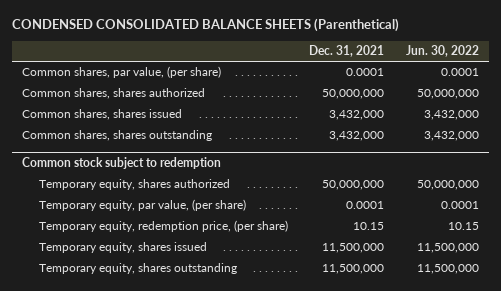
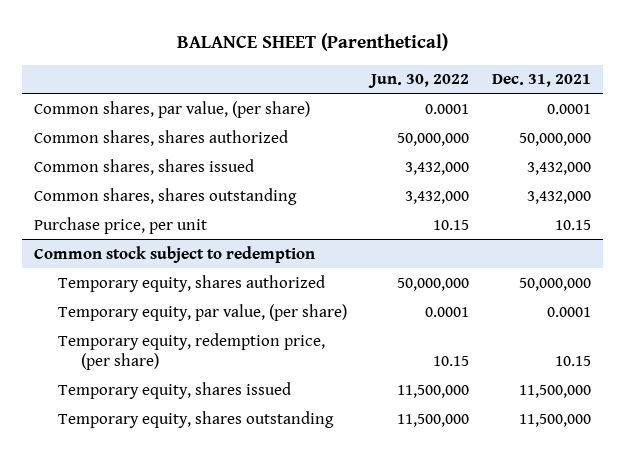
- CONDENSED CONSOLIDATED BALANCE SHEETS (Parenthetical)
+ BALANCE SHEET (Parenthetical)
- | Dec. 31, 2021 | Jun. 30, 2022
+ | Jun. 30, 2022 | Dec. 31, 2021
+ Purchase price, per unit | 10.15 | 10.15

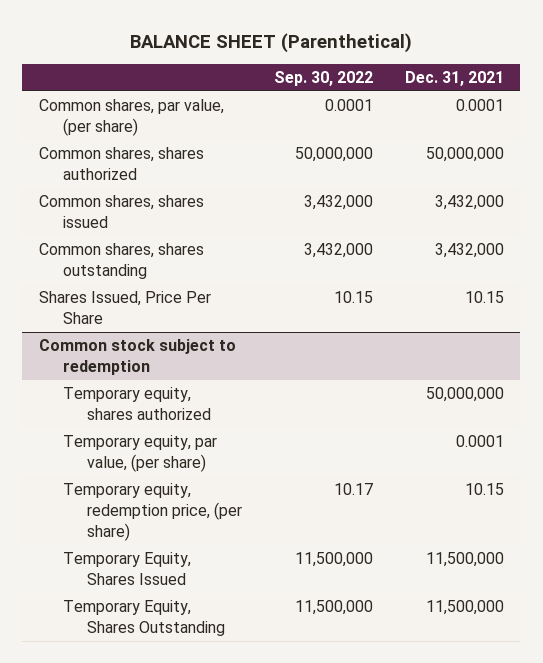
- | Jun. 30, 2022 | Dec. 31, 2021
+ | Sep. 30, 2022 | Dec. 31, 2021
- Purchase price, per unit | 10.15 | 10.15
+ Shares Issued, Price Per Share | 10.15 | 10.15
@ Common stock subject to redemption
- Temporary equity, shares issued | 11,500,000 | 11,500,000
- Temporary equity, shares outstanding | 11,500,000 | 11,500,000
+ Temporary Equity, Shares Issued | 11,500,000 | 11,500,000
+ Temporary Equity, Shares Outstanding | 11,500,000 | 11,500,000

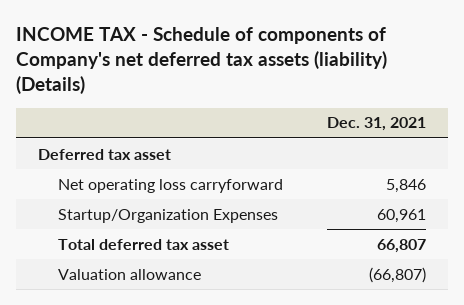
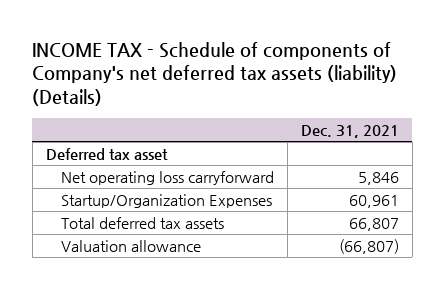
- Total deferred tax asset | 66,807
+ Total deferred tax assets | 66,807

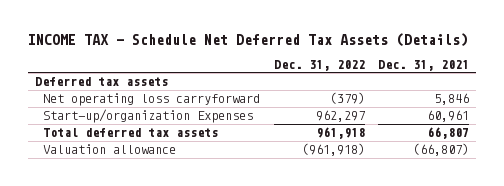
- INCOME TAX - Schedule of components of Company's net deferred tax assets (liability) (Details)
+ INCOME TAX - Schedule Net Deferred Tax Assets (Details)
- | Dec. 31, 2021
+ | Dec. 31, 2022 | Dec. 31, 2021
- Deferred tax asset
+ Deferred tax assets
- Startup/Organization Expenses | 60,961
+ Start-up/organization Expenses | 962,297 | 60,961

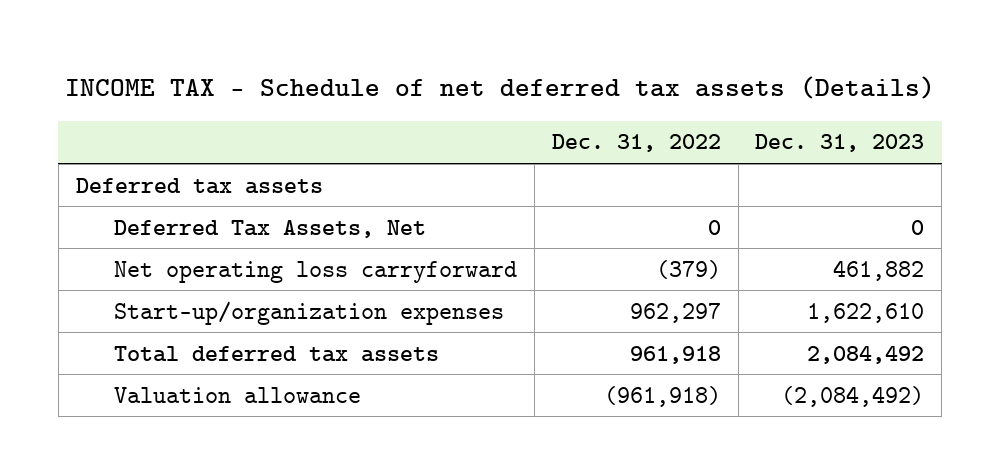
- INCOME TAX - Schedule Net Deferred Tax Assets (Details)
+ INCOME TAX - Schedule of net deferred tax assets (Details)
- | Dec. 31, 2022 | Dec. 31, 2021
+ | Dec. 31, 2022 | Dec. 31, 2023
+ Deferred Tax Assets, Net | 0 | 0
- Start-up/organization Expenses | 962,297 | 60,961
+ Start-up/organization expenses | 962,297 | 1,622,610

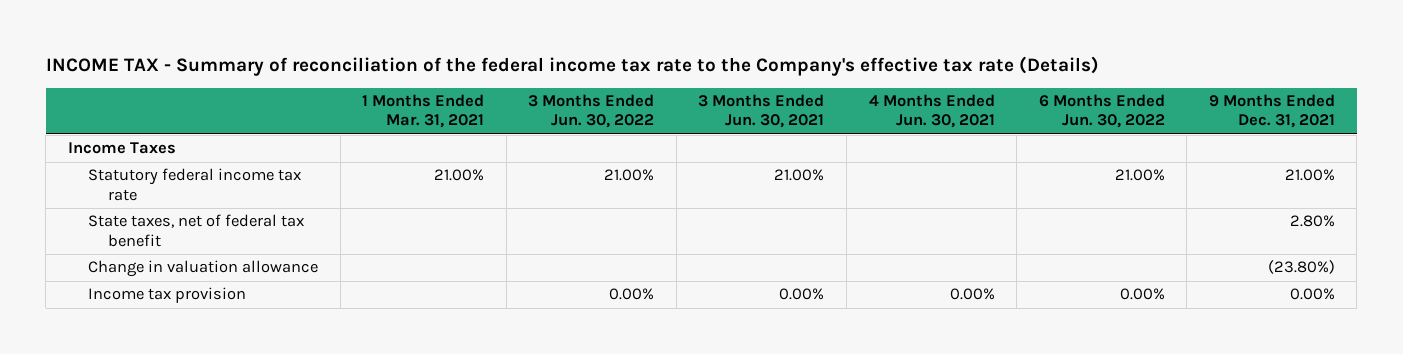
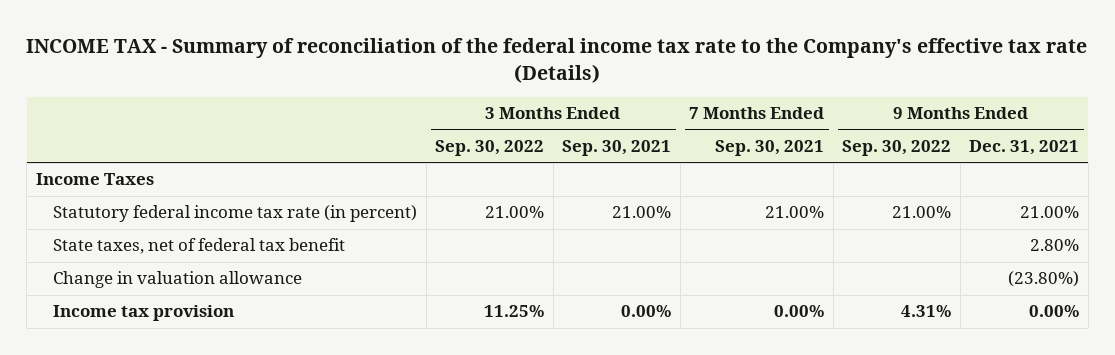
- | 1 Months Ended Mar. 31, 2021 | 3 Months Ended Jun. 30, 2022 | 3 Months Ended Jun. 30, 2021 | 4 Months Ended Jun. 30, 2021 | 6 Months Ended Jun. 30, 2022 | 9 Months Ended Dec. 31, 2021
+ | 3 Months Ended Sep. 30, 2022 | 3 Months Ended Sep. 30, 2021 | 7 Months Ended Sep. 30, 2021 | 9 Months Ended Sep. 30, 2022 | 9 Months Ended Dec. 31, 2021
- Statutory federal income tax rate | 21.00% | 21.00% | 21.00% | | 21.00% | 21.00%
+ Statutory federal income tax rate (in percent) | 21.00% | 21.00% | 21.00% | 21.00% | 21.00%

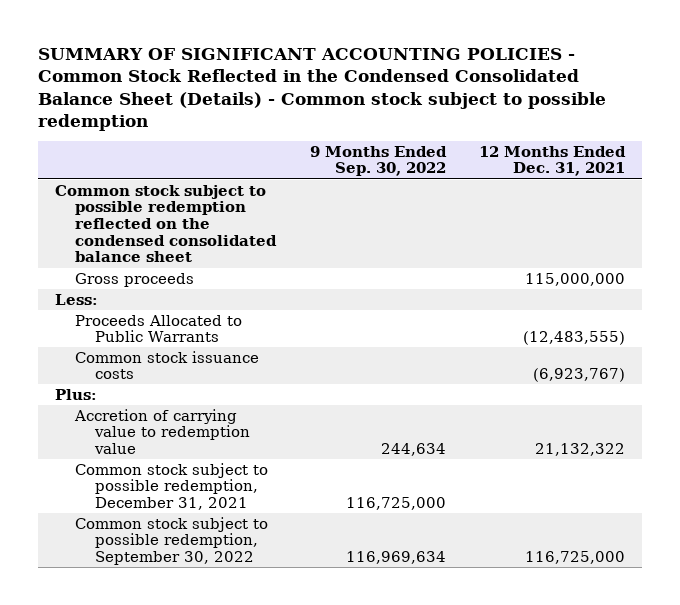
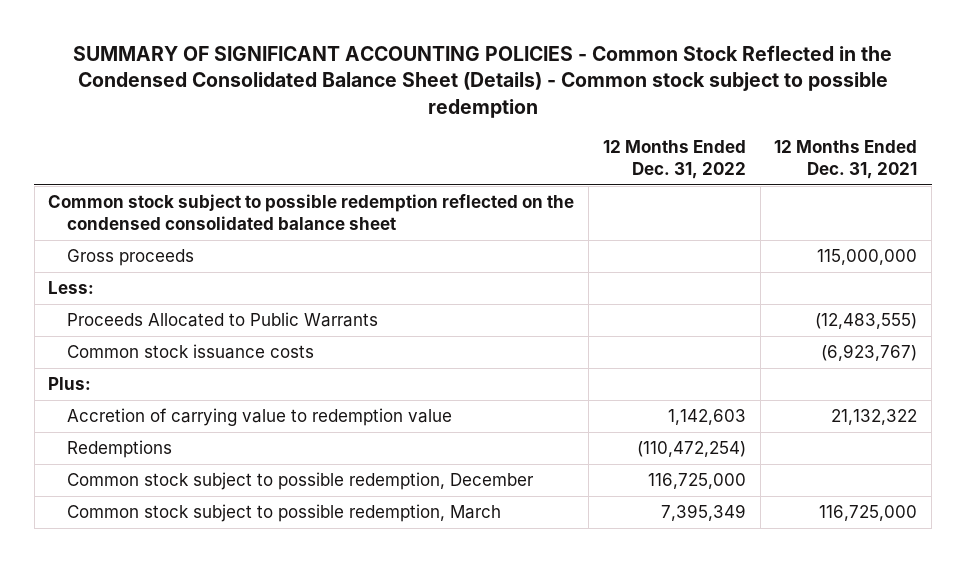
- | 9 Months Ended Sep. 30, 2022 | 12 Months Ended Dec. 31, 2021
+ | 12 Months Ended Dec. 31, 2022 | 12 Months Ended Dec. 31, 2021
- Common stock subject to possible redemption, December 31, 2021 | 116,725,000 |
- Common stock subject to possible redemption, September 30, 2022 | 116,969,634 | 116,725,000
+ Redemptions | (110,472,254) |
+ Common stock subject to possible redemption, December | 116,725,000 |
+ Common stock subject to possible redemption, March | 7,395,349 | 116,725,000

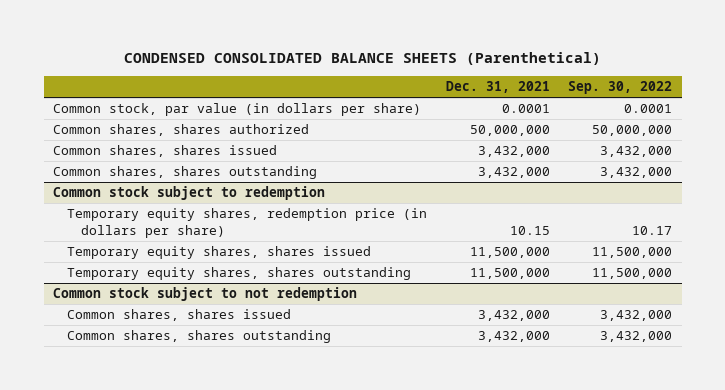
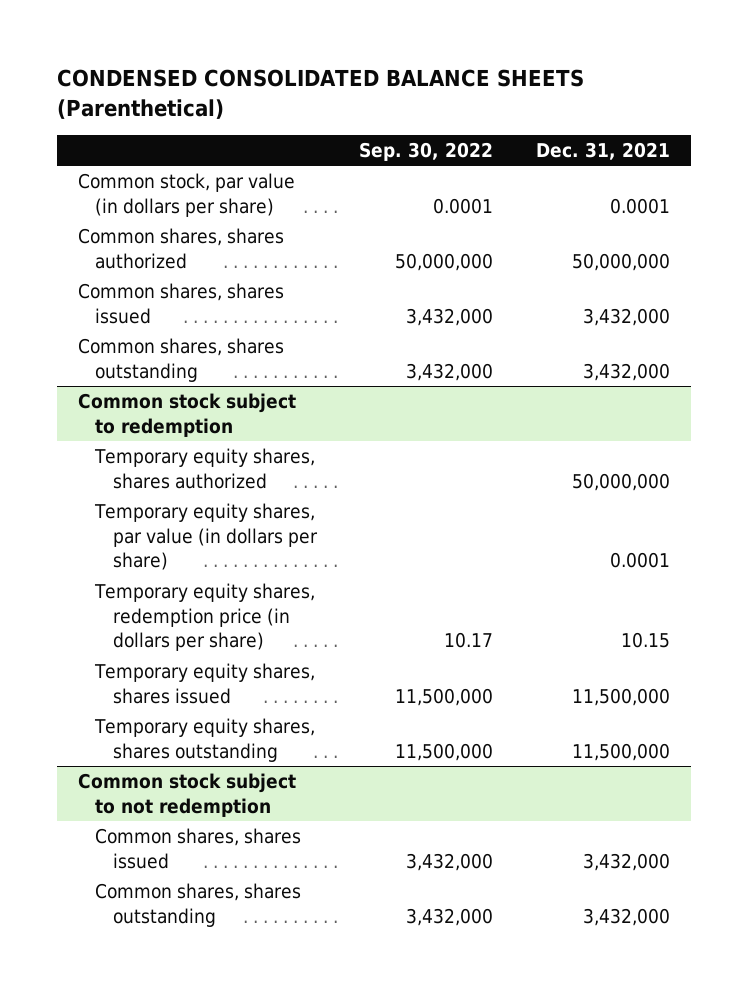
- | Dec. 31, 2021 | Sep. 30, 2022
+ | Sep. 30, 2022 | Dec. 31, 2021
@ Common stock subject to redemption
+ Temporary equity shares, shares authorized | | 50,000,000
+ Temporary equity shares, par value (in dollars per share) | | 0.0001

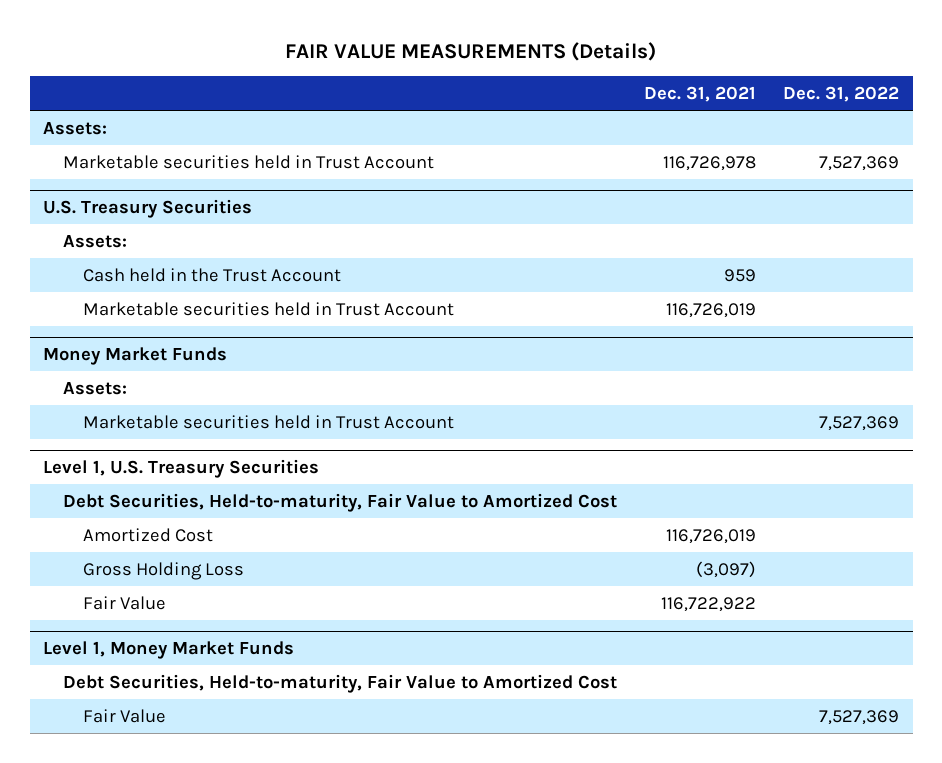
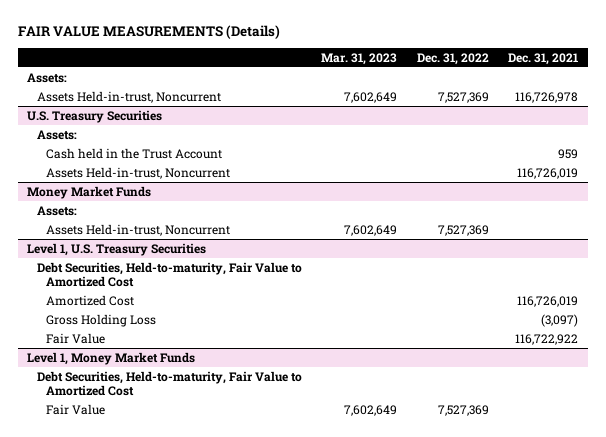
- | Dec. 31, 2021 | Dec. 31, 2022
+ | Mar. 31, 2023 | Dec. 31, 2022 | Dec. 31, 2021
- Marketable securities held in Trust Account | 116,726,978 | 7,527,369
+ Assets Held-in-trust, Noncurrent | 7,602,649 | 7,527,369 | 116,726,978
@ U.S. Treasury Securities
- Marketable securities held in Trust Account | 116,726,019 |
+ Assets Held-in-trust, Noncurrent | | | 116,726,019
@ Money Market Funds
- Marketable securities held in Trust Account | | 7,527,369
+ Assets Held-in-trust, Noncurrent | 7,602,649 | 7,527,369 |

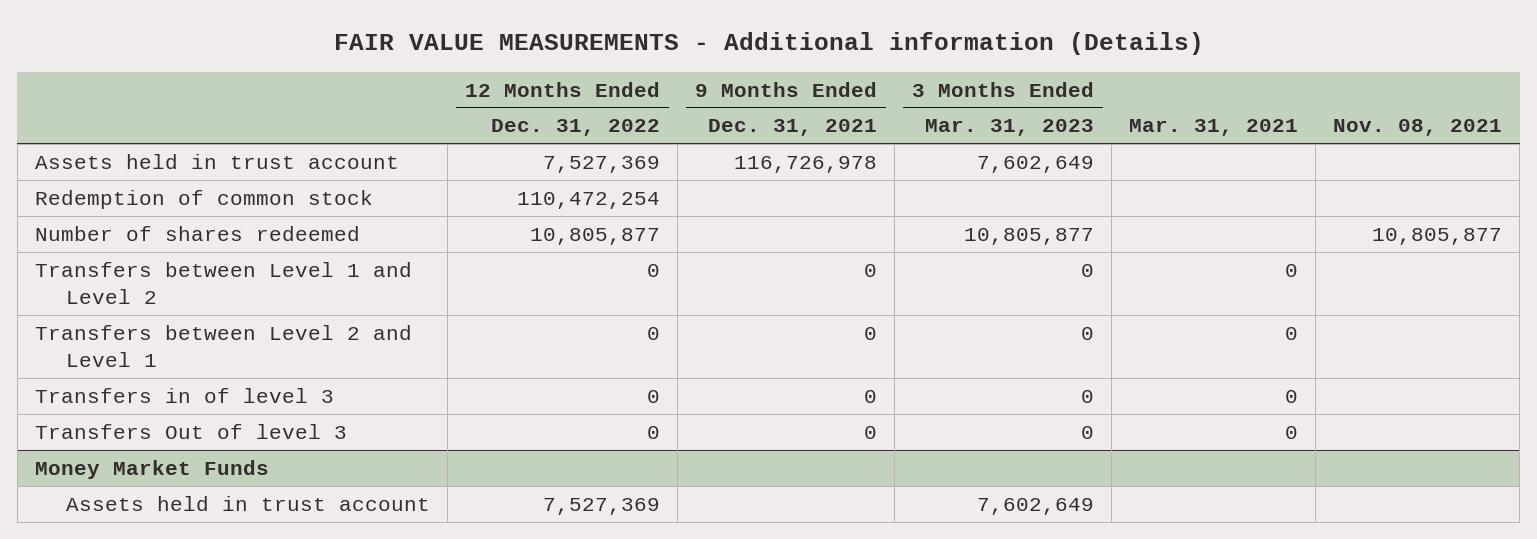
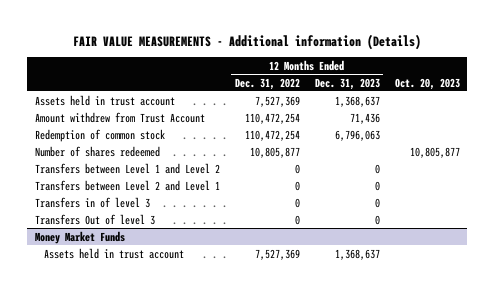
- | 12 Months Ended Dec. 31, 2022 | 9 Months Ended Dec. 31, 2021 | 3 Months Ended Mar. 31, 2023 | Mar. 31, 2021 | Nov. 08, 2021
+ | 12 Months Ended Dec. 31, 2022 | 12 Months Ended Dec. 31, 2023 | Oct. 20, 2023
+ Amount withdrew from Trust Account | 110,472,254 | 71,436 |

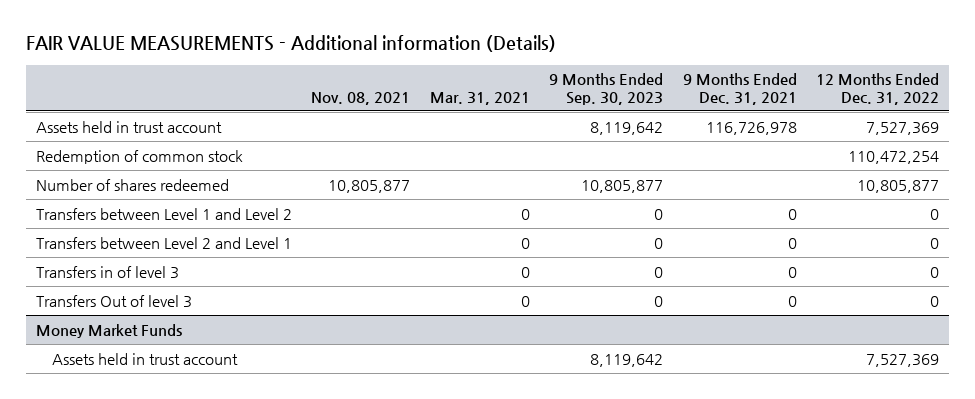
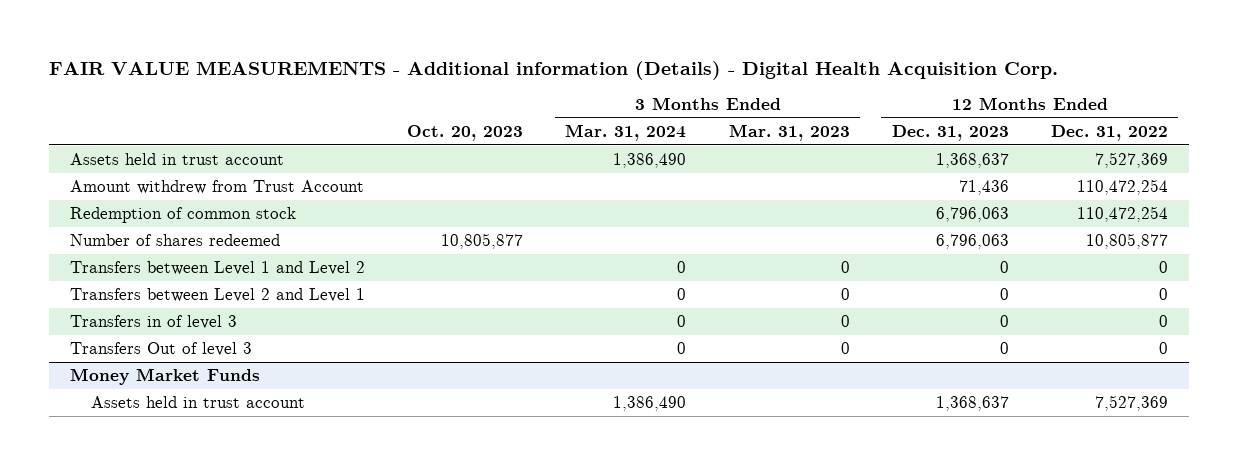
- FAIR VALUE MEASUREMENTS - Additional information (Details)
+ FAIR VALUE MEASUREMENTS - Additional information (Details) - Digital Health Acquisition Corp.
- | Nov. 08, 2021 | Mar. 31, 2021 | 9 Months Ended Sep. 30, 2023 | 9 Months Ended Dec. 31, 2021 | 12 Months Ended Dec. 31, 2022
+ | Oct. 20, 2023 | 3 Months Ended Mar. 31, 2024 | 3 Months Ended Mar. 31, 2023 | 12 Months Ended Dec. 31, 2023 | 12 Months Ended Dec. 31, 2022
+ Amount withdrew from Trust Account | | | | 71,436 | 110,472,254

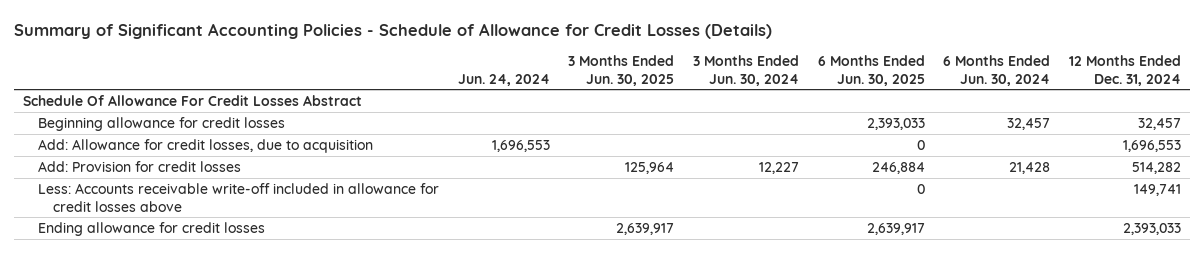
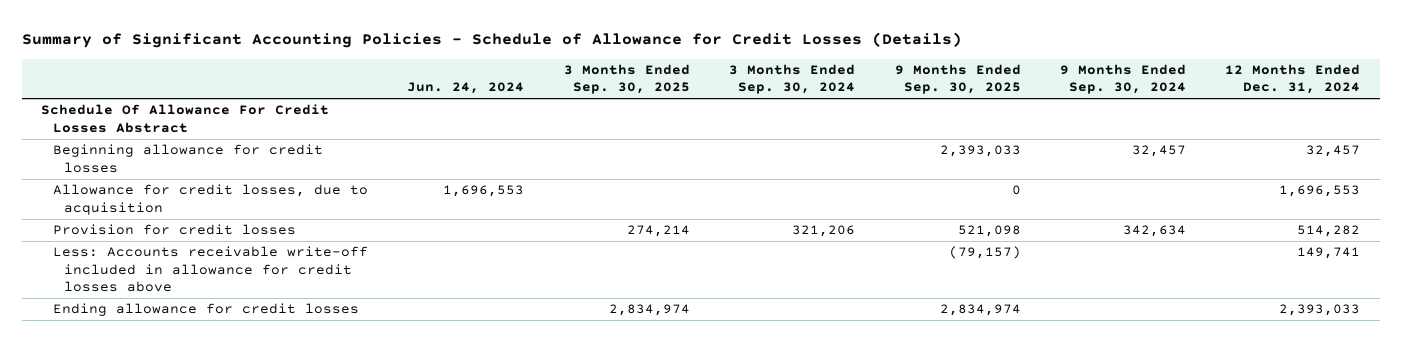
- | Jun. 24, 2024 | 3 Months Ended Jun. 30, 2025 | 3 Months Ended Jun. 30, 2024 | 6 Months Ended Jun. 30, 2025 | 6 Months Ended Jun. 30, 2024 | 12 Months Ended Dec. 31, 2024
+ | Jun. 24, 2024 | 3 Months Ended Sep. 30, 2025 | 3 Months Ended Sep. 30, 2024 | 9 Months Ended Sep. 30, 2025 | 9 Months Ended Sep. 30, 2024 | 12 Months Ended Dec. 31, 2024
- Add: Allowance for credit losses, due to acquisition | 1,696,553 | | | 0 | | 1,696,553
- Add: Provision for credit losses | | 125,964 | 12,227 | 246,884 | 21,428 | 514,282
+ Allowance for credit losses, due to acquisition | 1,696,553 | | | 0 | | 1,696,553
+ Provision for credit losses | | 274,214 | 321,206 | 521,098 | 342,634 | 514,282

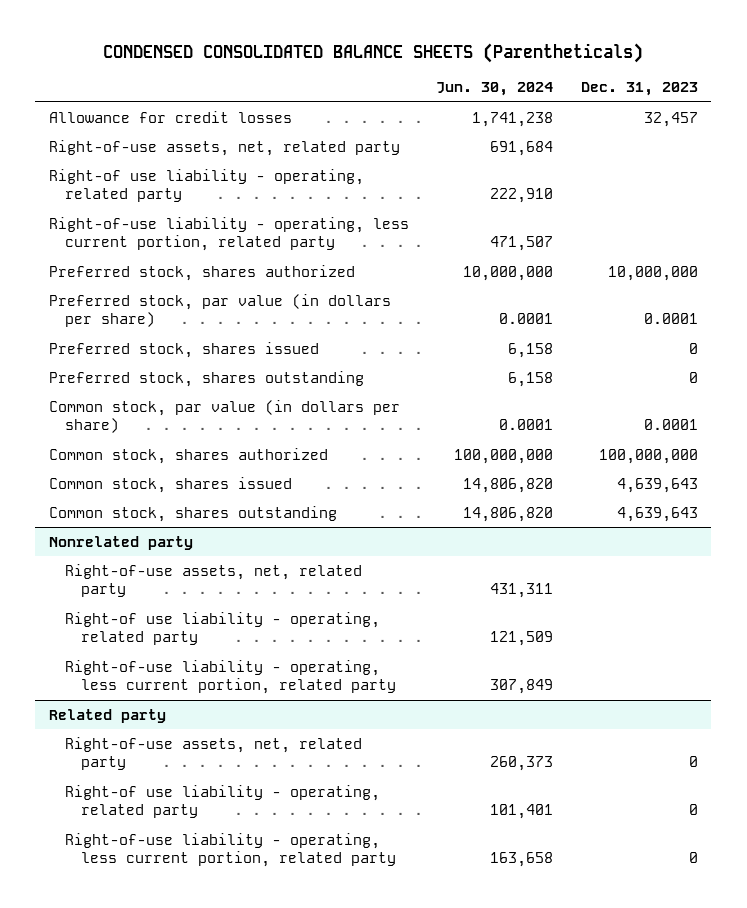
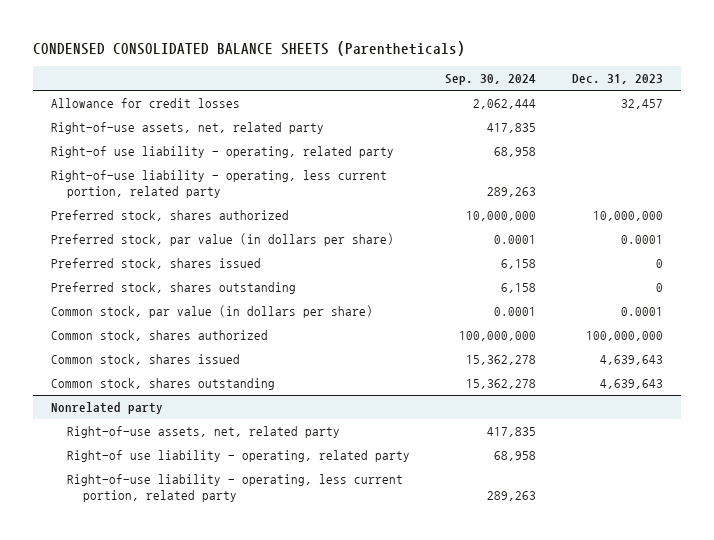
- | Jun. 30, 2024 | Dec. 31, 2023
+ | Sep. 30, 2024 | Dec. 31, 2023
- Related party
- Right-of-use assets, net, related party | 260,373 | 0
- Right-of use liability - operating, related party | 101,401 | 0
- Right-of-use liability - operating, less current portion, related party | 163,658 | 0

